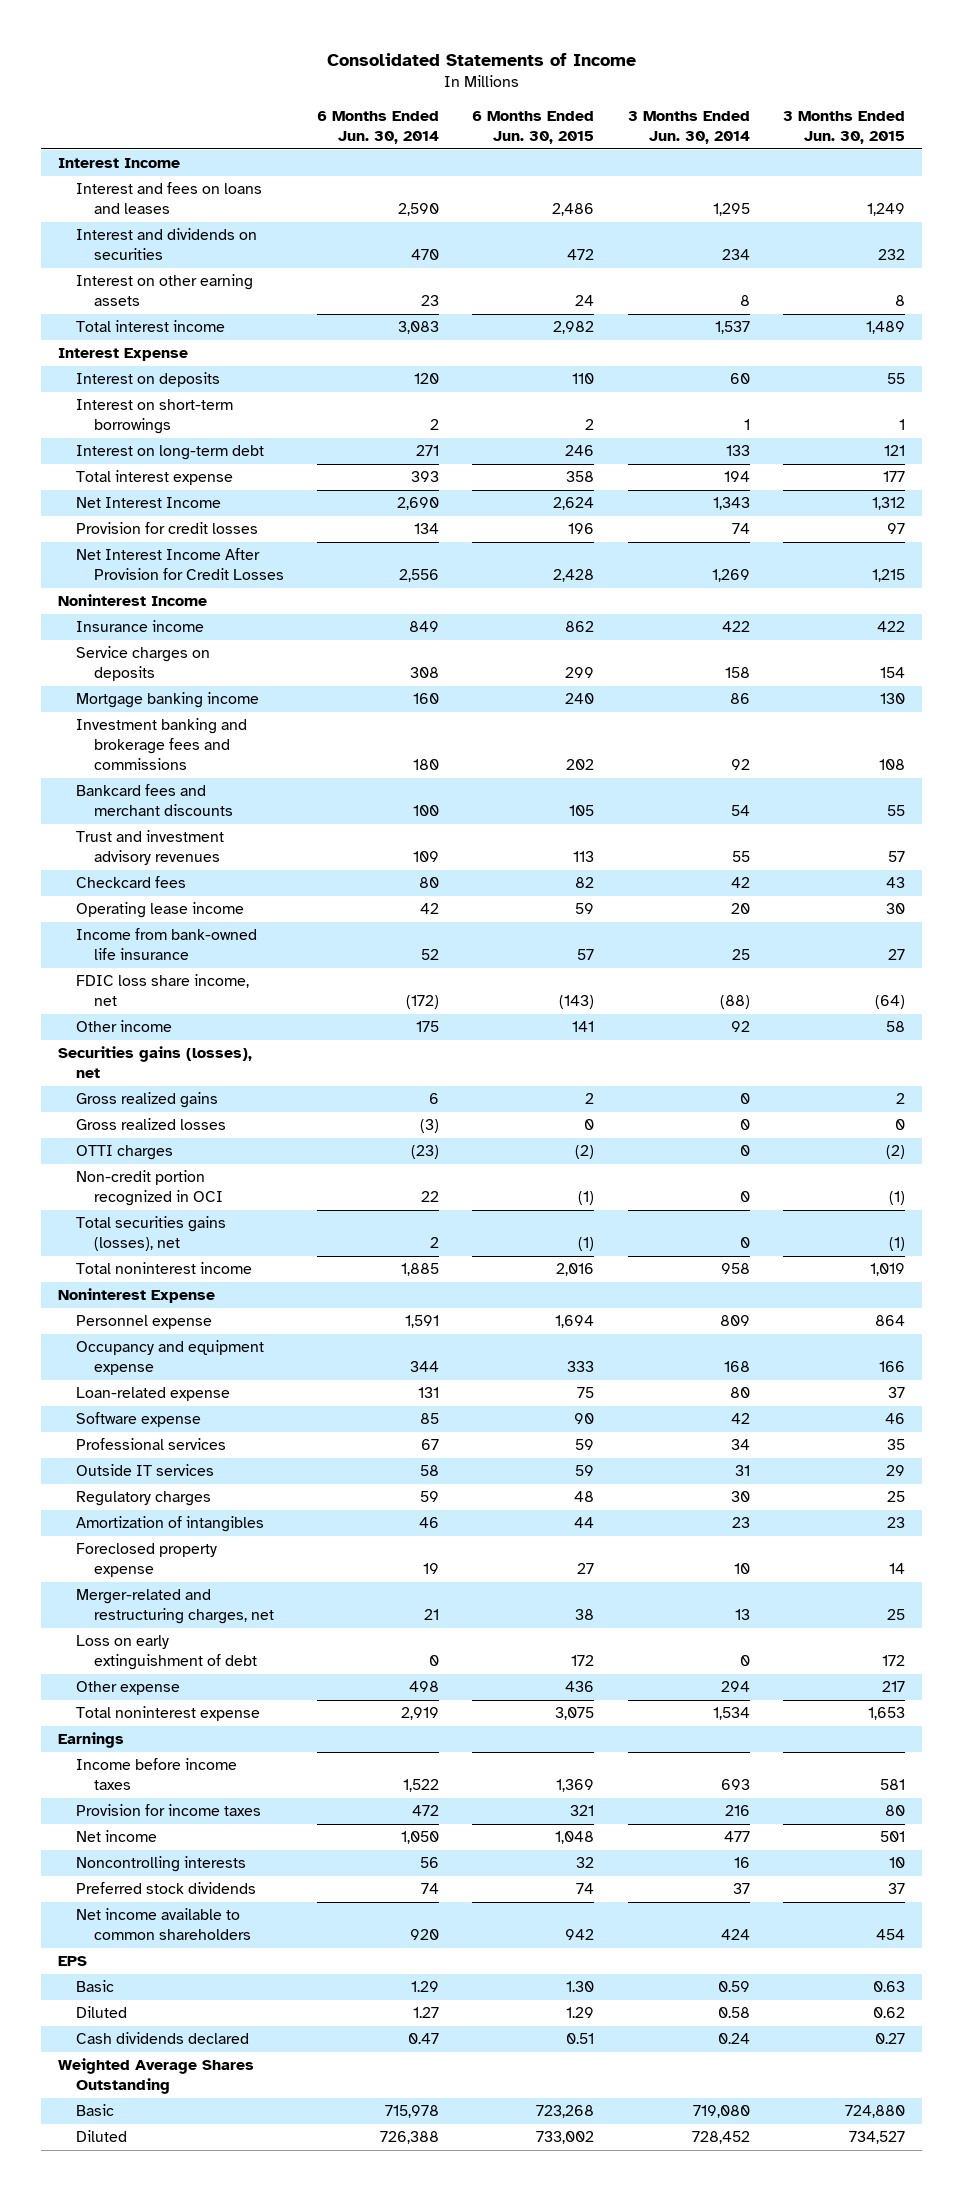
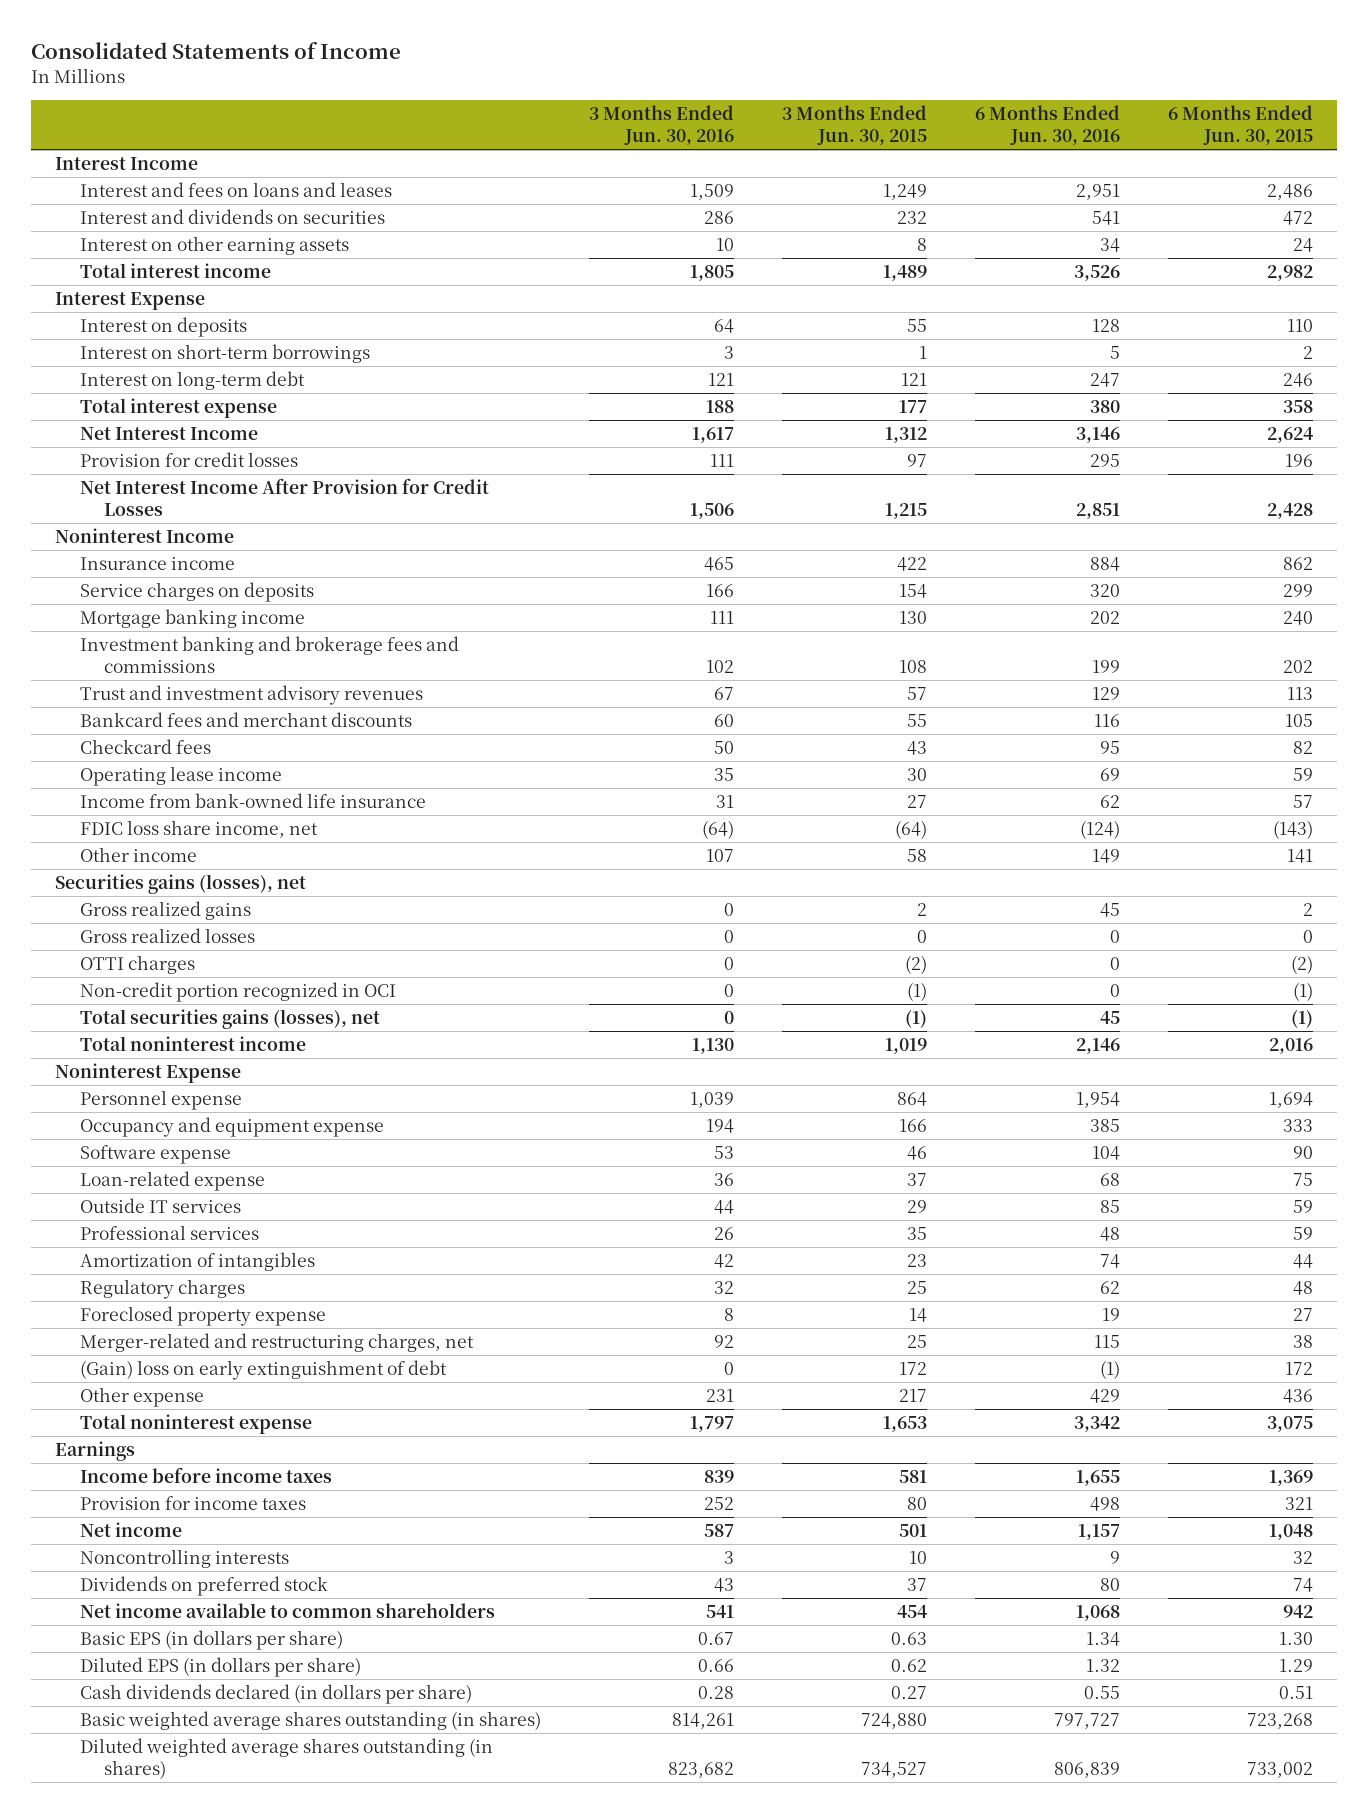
- | 6 Months Ended Jun. 30, 2014 | 6 Months Ended Jun. 30, 2015 | 3 Months Ended Jun. 30, 2014 | 3 Months Ended Jun. 30, 2015
+ | 3 Months Ended Jun. 30, 2016 | 3 Months Ended Jun. 30, 2015 | 6 Months Ended Jun. 30, 2016 | 6 Months Ended Jun. 30, 2015
moved down: Bankcard fees and merchant discounts | 60 | 55 | 116 | 105
moved down: Loan-related expense | 36 | 37 | 68 | 75
moved down: Professional services | 26 | 35 | 48 | 59
moved down: Regulatory charges | 32 | 25 | 62 | 48
- Loss on early extinguishment of debt | 0 | 172 | 0 | 172
+ (Gain) loss on early extinguishment of debt | 0 | 172 | (1) | 172
- Preferred stock dividends | 74 | 74 | 37 | 37
+ Dividends on preferred stock | 43 | 37 | 80 | 74
- EPS
- Basic | 1.29 | 1.30 | 0.59 | 0.63
- Diluted | 1.27 | 1.29 | 0.58 | 0.62
- Cash dividends declared | 0.47 | 0.51 | 0.24 | 0.27
- Weighted Average Shares Outstanding
- Basic | 715,978 | 723,268 | 719,080 | 724,880
- Diluted | 726,388 | 733,002 | 728,452 | 734,527
+ Basic EPS (in dollars per share) | 0.67 | 0.63 | 1.34 | 1.30
+ Diluted EPS (in dollars per share) | 0.66 | 0.62 | 1.32 | 1.29
+ Cash dividends declared (in dollars per share) | 0.28 | 0.27 | 0.55 | 0.51
+ Basic weighted average shares outstanding (in shares) | 814,261 | 724,880 | 797,727 | 723,268
+ Diluted weighted average shares outstanding (in shares) | 823,682 | 734,527 | 806,839 | 733,002

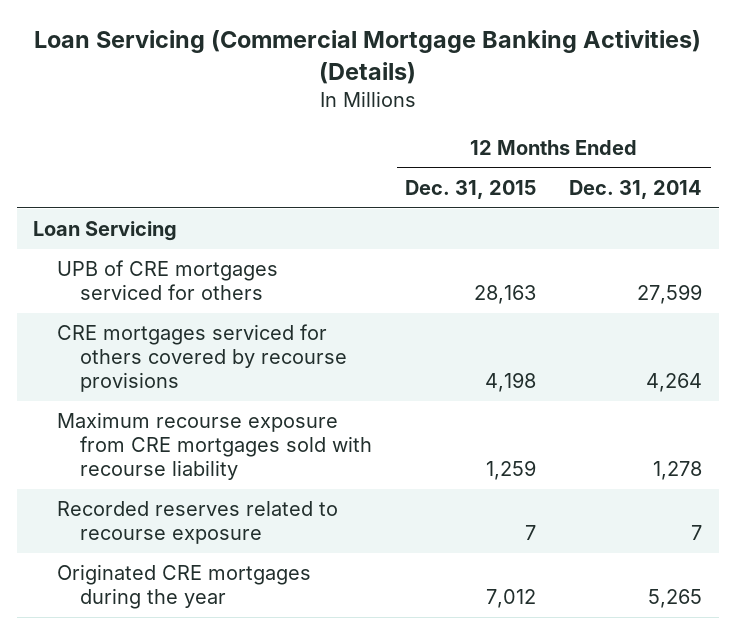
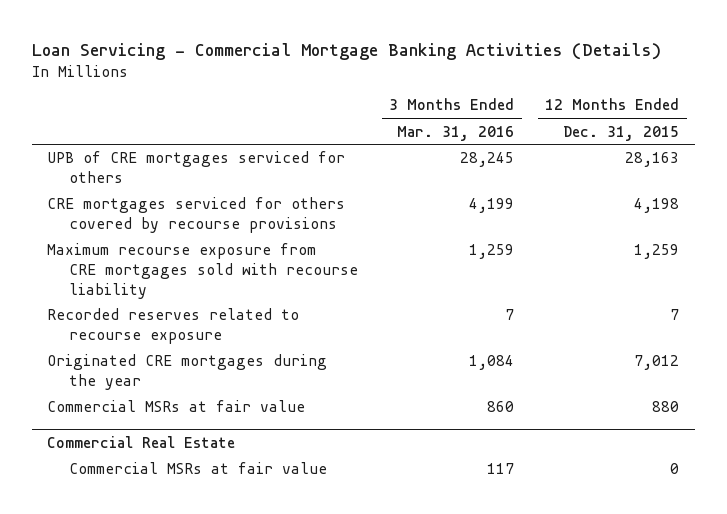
- Loan Servicing (Commercial Mortgage Banking Activities) (Details)
+ Loan Servicing - Commercial Mortgage Banking Activities (Details)
- | 12 Months Ended Dec. 31, 2015 | 12 Months Ended Dec. 31, 2014
+ | 3 Months Ended Mar. 31, 2016 | 12 Months Ended Dec. 31, 2015
- Loan Servicing
+ Commercial MSRs at fair value | 860 | 880
+ Commercial Real Estate
+ Commercial MSRs at fair value | 117 | 0

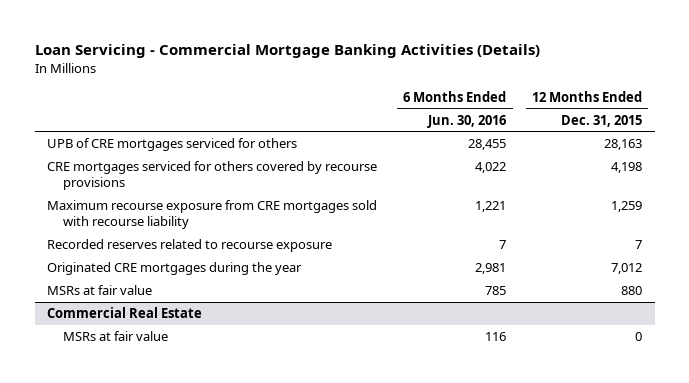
- | 3 Months Ended Mar. 31, 2016 | 12 Months Ended Dec. 31, 2015
+ | 6 Months Ended Jun. 30, 2016 | 12 Months Ended Dec. 31, 2015
- Commercial MSRs at fair value | 860 | 880
+ MSRs at fair value | 785 | 880
@ Commercial Real Estate
- Commercial MSRs at fair value | 117 | 0
+ MSRs at fair value | 116 | 0

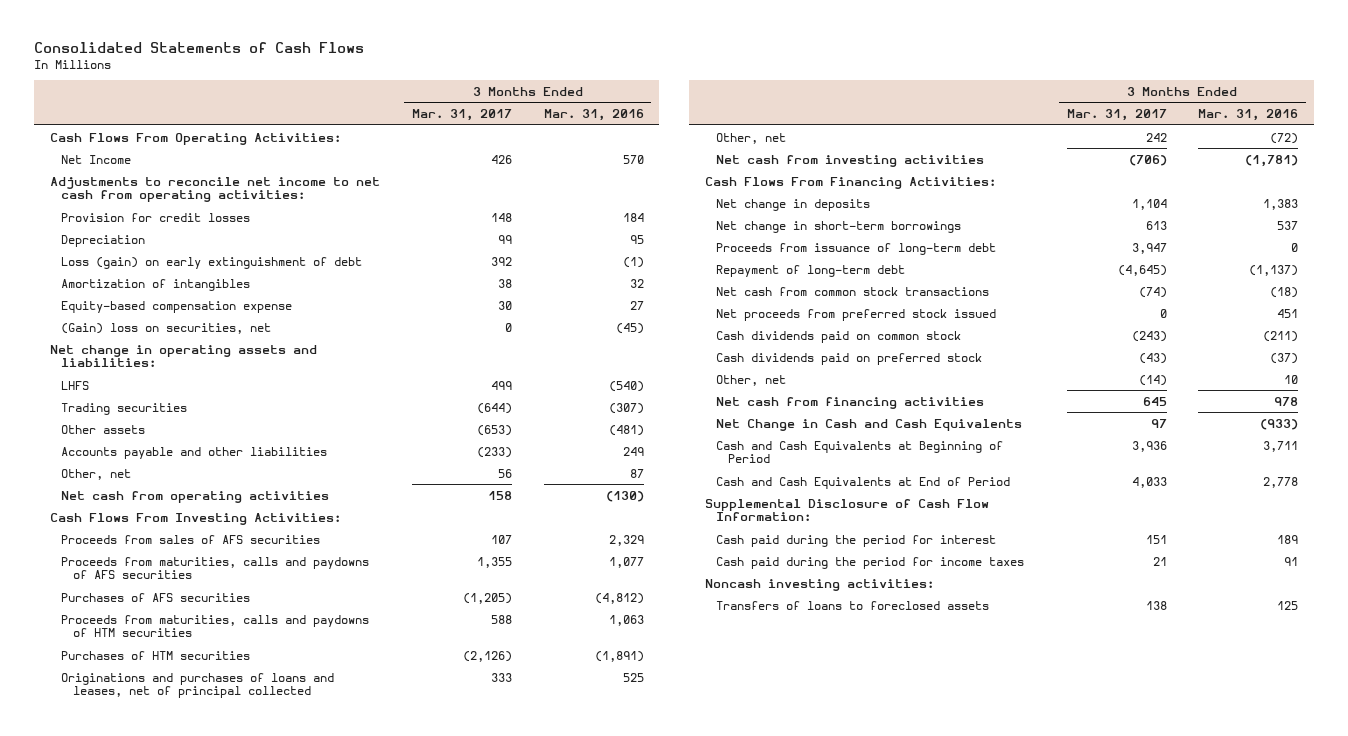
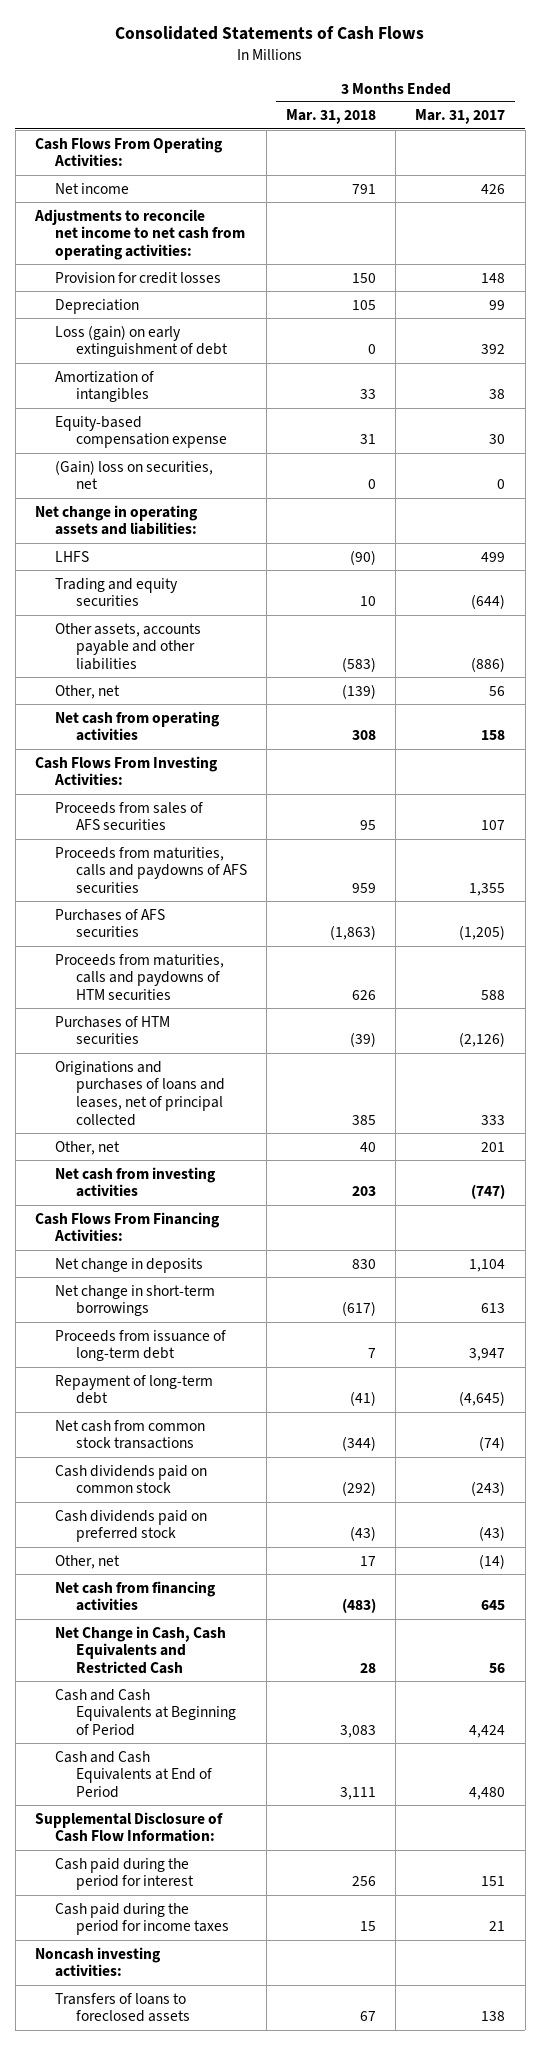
- | 3 Months Ended Mar. 31, 2017 | 3 Months Ended Mar. 31, 2016
+ | 3 Months Ended Mar. 31, 2018 | 3 Months Ended Mar. 31, 2017
- Net Income | 426 | 570
+ Net income | 791 | 426
- Trading securities | (644) | (307)
- Other assets | (653) | (481)
- Accounts payable and other liabilities | (233) | 249
+ Trading and equity securities | 10 | (644)
+ Other assets, accounts payable and other liabilities | (583) | (886)
- Other, net | 242 | (72)
- Net cash from investing activities | (706) | (1,781)
+ Other, net | 40 | 201
+ Net cash from investing activities | 203 | (747)
- Net proceeds from preferred stock issued | 0 | 451
- Net Change in Cash and Cash Equivalents | 97 | (933)
- Cash and Cash Equivalents at Beginning of Period | 3,936 | 3,711
- Cash and Cash Equivalents at End of Period | 4,033 | 2,778
+ Net Change in Cash, Cash Equivalents and Restricted Cash | 28 | 56
+ Cash and Cash Equivalents at Beginning of Period | 3,083 | 4,424
+ Cash and Cash Equivalents at End of Period | 3,111 | 4,480

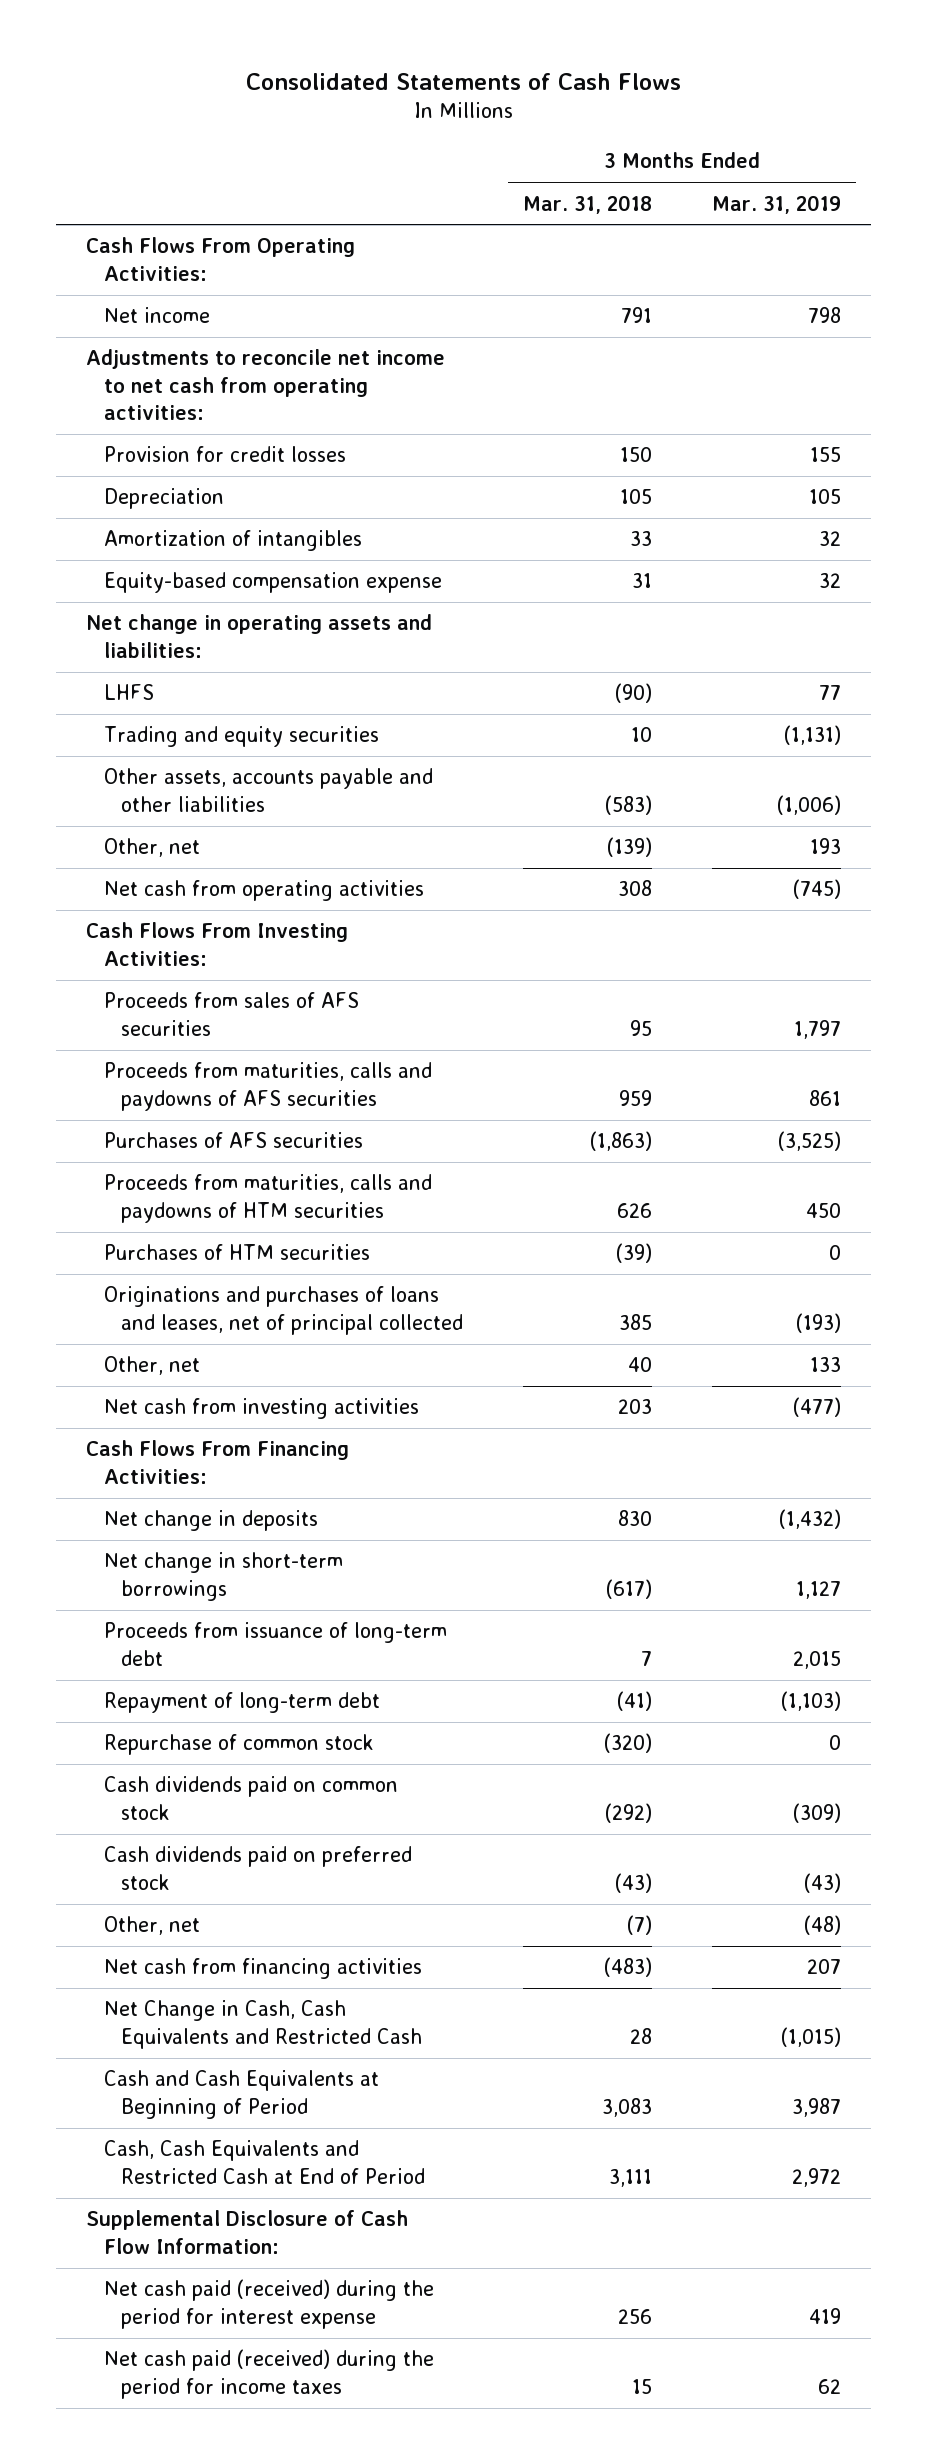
- | 3 Months Ended Mar. 31, 2018 | 3 Months Ended Mar. 31, 2017
+ | 3 Months Ended Mar. 31, 2018 | 3 Months Ended Mar. 31, 2019
- Loss (gain) on early extinguishment of debt | 0 | 392
- (Gain) loss on securities, net | 0 | 0
- Net cash from common stock transactions | (344) | (74)
+ Repurchase of common stock | (320) | 0
- Other, net | 17 | (14)
+ Other, net | (7) | (48)
- Cash and Cash Equivalents at End of Period | 3,111 | 4,480
+ Cash, Cash Equivalents and Restricted Cash at End of Period | 3,111 | 2,972
- Cash paid during the period for interest | 256 | 151
- Cash paid during the period for income taxes | 15 | 21
- Noncash investing activities:
- Transfers of loans to foreclosed assets | 67 | 138
+ Net cash paid (received) during the period for interest expense | 256 | 419
+ Net cash paid (received) during the period for income taxes | 15 | 62

